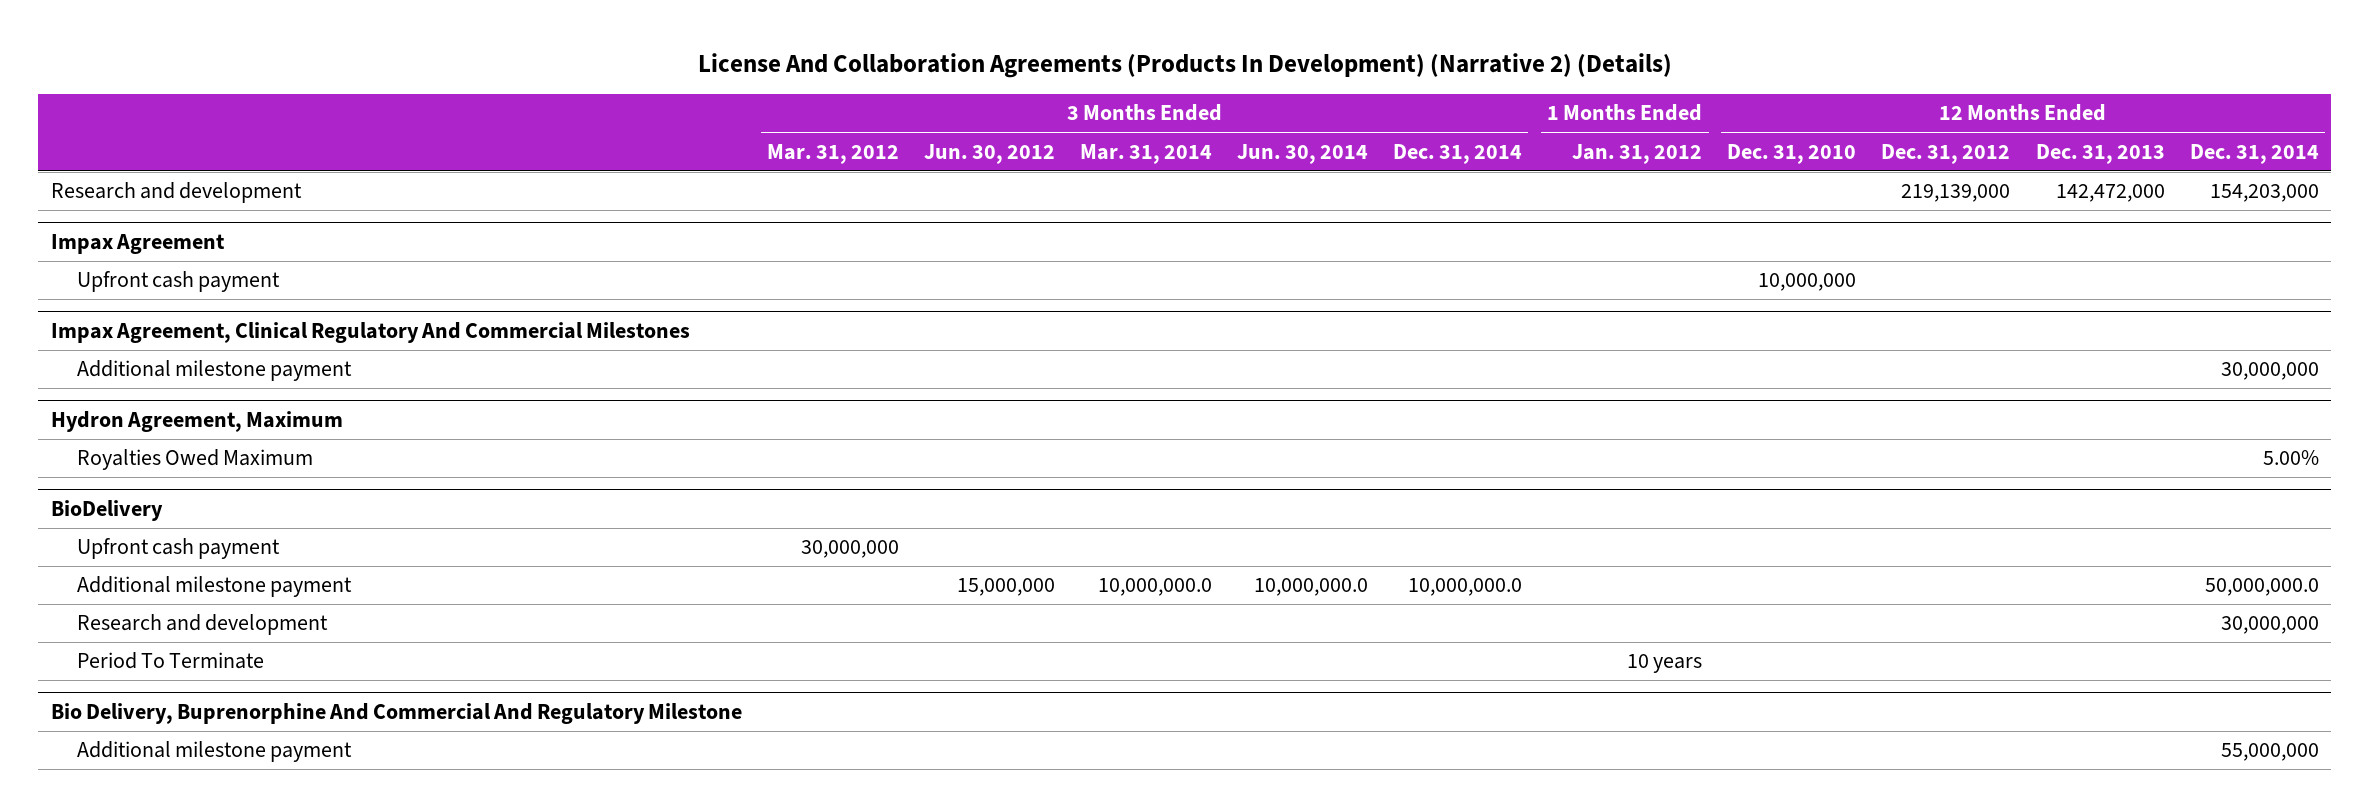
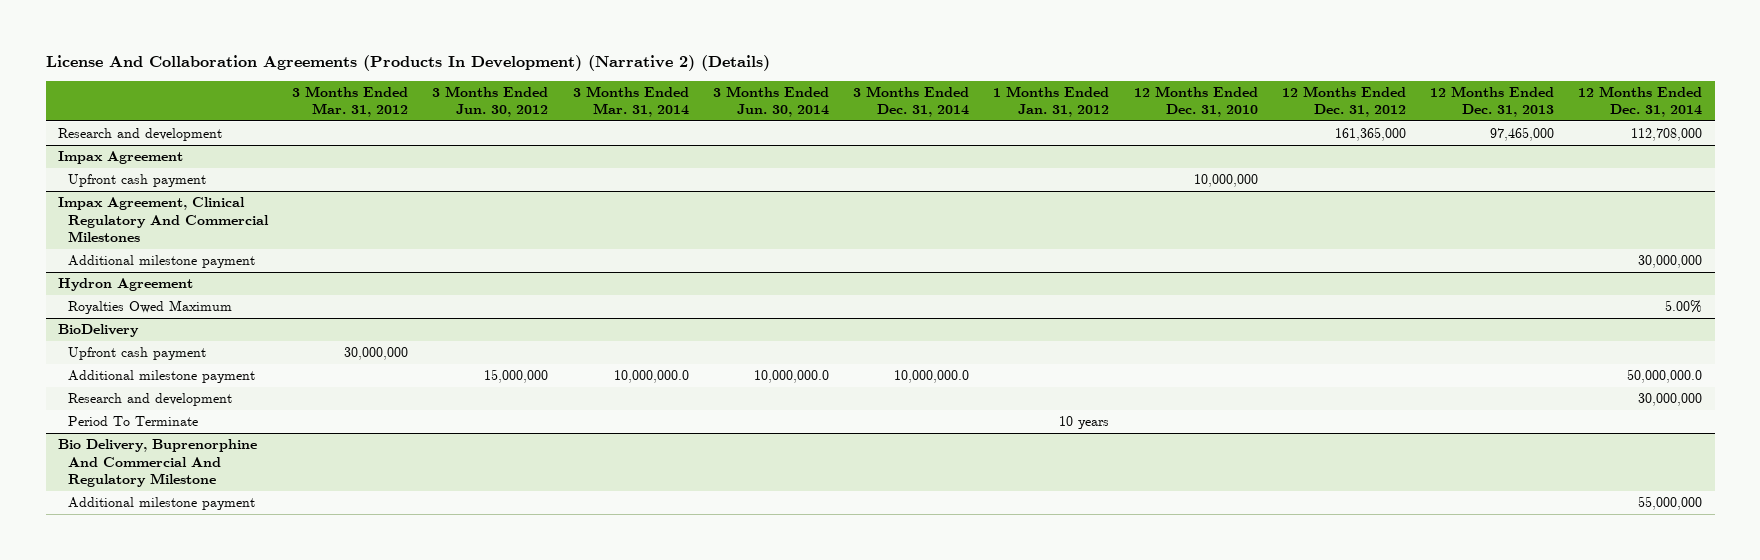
- Research and development | | | | | | | | 219,139,000 | 142,472,000 | 154,203,000
+ Research and development | | | | | | | | 161,365,000 | 97,465,000 | 112,708,000
- Hydron Agreement, Maximum
+ Hydron Agreement

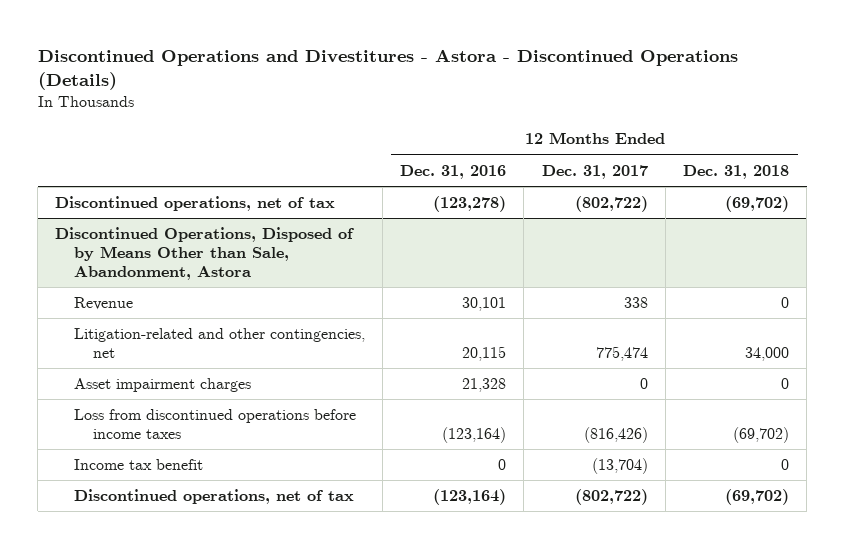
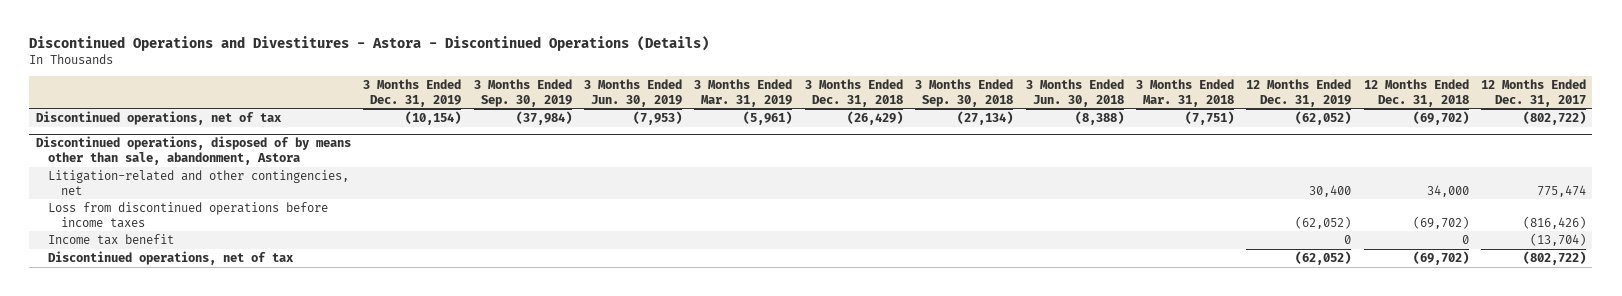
- | 12 Months Ended Dec. 31, 2016 | 12 Months Ended Dec. 31, 2017 | 12 Months Ended Dec. 31, 2018
+ | 3 Months Ended Dec. 31, 2019 | 3 Months Ended Sep. 30, 2019 | 3 Months Ended Jun. 30, 2019 | 3 Months Ended Mar. 31, 2019 | 3 Months Ended Dec. 31, 2018 | 3 Months Ended Sep. 30, 2018 | 3 Months Ended Jun. 30, 2018 | 3 Months Ended Mar. 31, 2018 | 12 Months Ended Dec. 31, 2019 | 12 Months Ended Dec. 31, 2018 | 12 Months Ended Dec. 31, 2017
- Discontinued Operations, Disposed of by Means Other than Sale, Abandonment, Astora
- Revenue | 30,101 | 338 | 0
+ Discontinued operations, disposed of by means other than sale, abandonment, Astora
- Asset impairment charges | 21,328 | 0 | 0

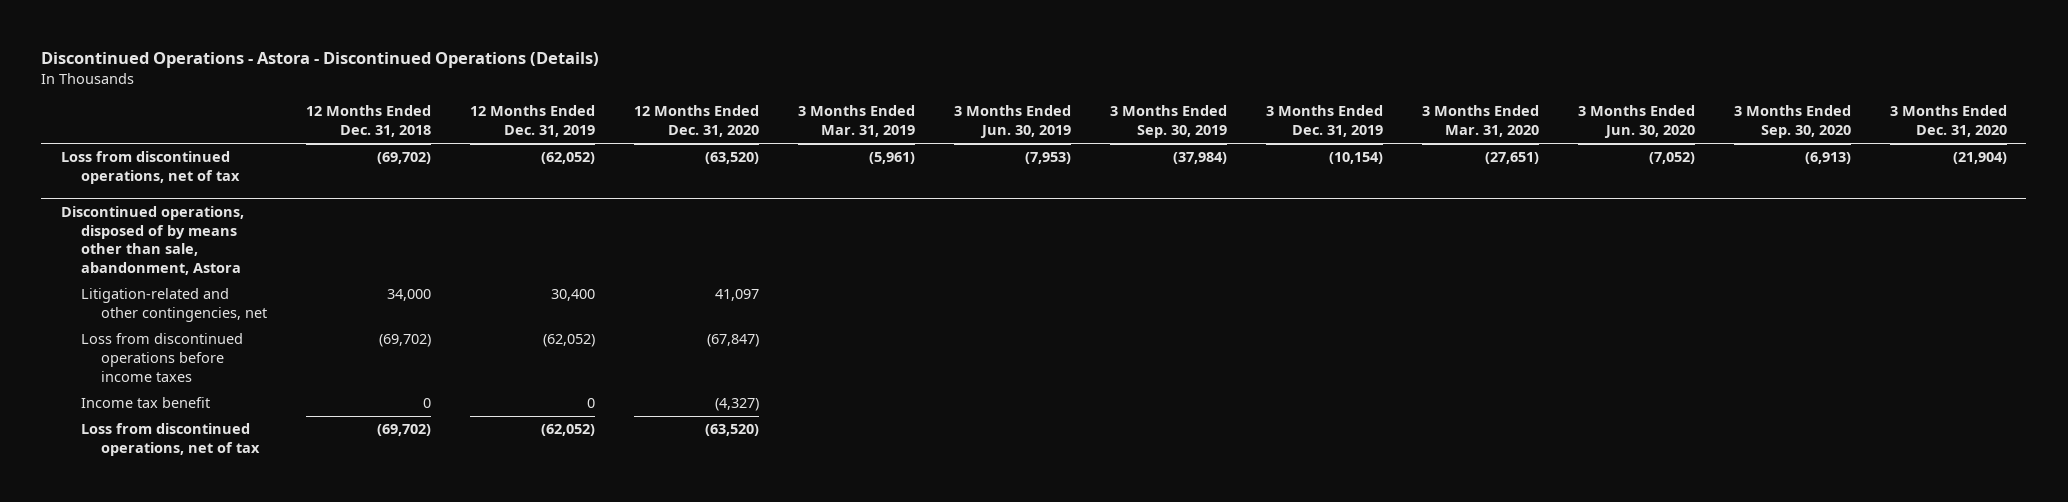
- Discontinued Operations and Divestitures - Astora - Discontinued Operations (Details)
+ Discontinued Operations - Astora - Discontinued Operations (Details)
- | 3 Months Ended Dec. 31, 2019 | 3 Months Ended Sep. 30, 2019 | 3 Months Ended Jun. 30, 2019 | 3 Months Ended Mar. 31, 2019 | 3 Months Ended Dec. 31, 2018 | 3 Months Ended Sep. 30, 2018 | 3 Months Ended Jun. 30, 2018 | 3 Months Ended Mar. 31, 2018 | 12 Months Ended Dec. 31, 2019 | 12 Months Ended Dec. 31, 2018 | 12 Months Ended Dec. 31, 2017
+ | 12 Months Ended Dec. 31, 2018 | 12 Months Ended Dec. 31, 2019 | 12 Months Ended Dec. 31, 2020 | 3 Months Ended Mar. 31, 2019 | 3 Months Ended Jun. 30, 2019 | 3 Months Ended Sep. 30, 2019 | 3 Months Ended Dec. 31, 2019 | 3 Months Ended Mar. 31, 2020 | 3 Months Ended Jun. 30, 2020 | 3 Months Ended Sep. 30, 2020 | 3 Months Ended Dec. 31, 2020
- Discontinued operations, net of tax | (10,154) | (37,984) | (7,953) | (5,961) | (26,429) | (27,134) | (8,388) | (7,751) | (62,052) | (69,702) | (802,722)
+ Loss from discontinued operations, net of tax | (69,702) | (62,052) | (63,520) | (5,961) | (7,953) | (37,984) | (10,154) | (27,651) | (7,052) | (6,913) | (21,904)
@ Discontinued operations, disposed of by means other than sale, abandonment, Astora
- Discontinued operations, net of tax | | | | | | | | | (62,052) | (69,702) | (802,722)
+ Loss from discontinued operations, net of tax | (69,702) | (62,052) | (63,520) | | | | | | | |

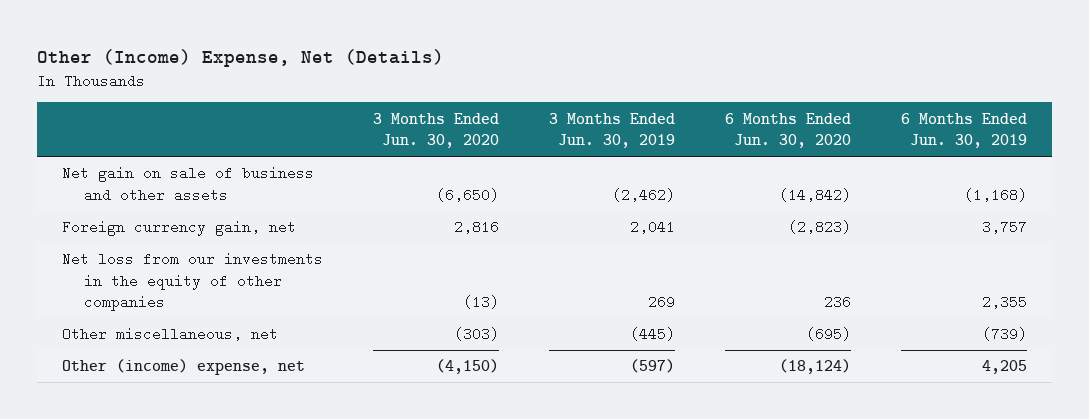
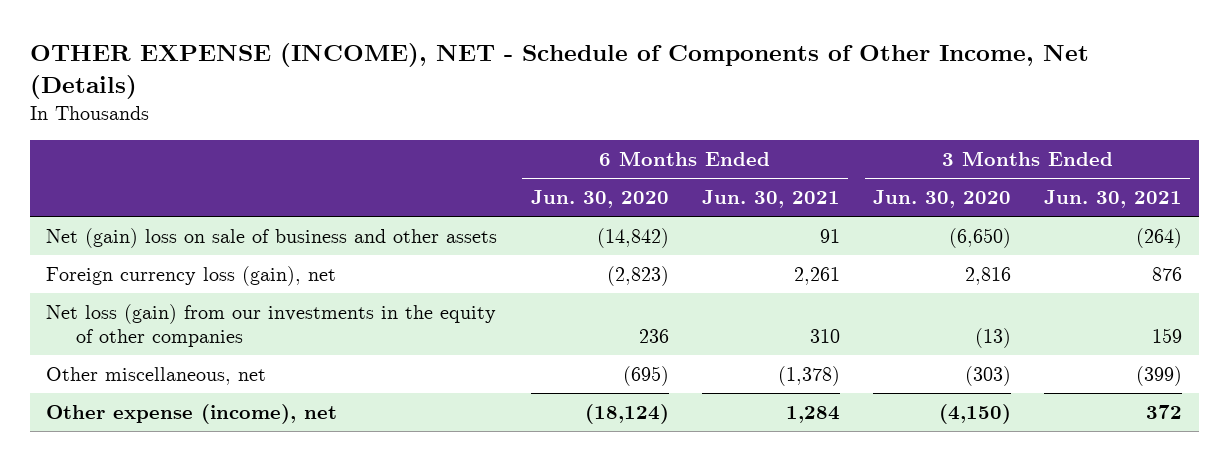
- Other (Income) Expense, Net (Details)
+ OTHER EXPENSE (INCOME), NET - Schedule of Components of Other Income, Net (Details)
- | 3 Months Ended Jun. 30, 2020 | 3 Months Ended Jun. 30, 2019 | 6 Months Ended Jun. 30, 2020 | 6 Months Ended Jun. 30, 2019
+ | 6 Months Ended Jun. 30, 2020 | 6 Months Ended Jun. 30, 2021 | 3 Months Ended Jun. 30, 2020 | 3 Months Ended Jun. 30, 2021
- Net gain on sale of business and other assets | (6,650) | (2,462) | (14,842) | (1,168)
- Foreign currency gain, net | 2,816 | 2,041 | (2,823) | 3,757
- Net loss from our investments in the equity of other companies | (13) | 269 | 236 | 2,355
+ Net (gain) loss on sale of business and other assets | (14,842) | 91 | (6,650) | (264)
+ Foreign currency loss (gain), net | (2,823) | 2,261 | 2,816 | 876
+ Net loss (gain) from our investments in the equity of other companies | 236 | 310 | (13) | 159
- Other (income) expense, net | (4,150) | (597) | (18,124) | 4,205
+ Other expense (income), net | (18,124) | 1,284 | (4,150) | 372

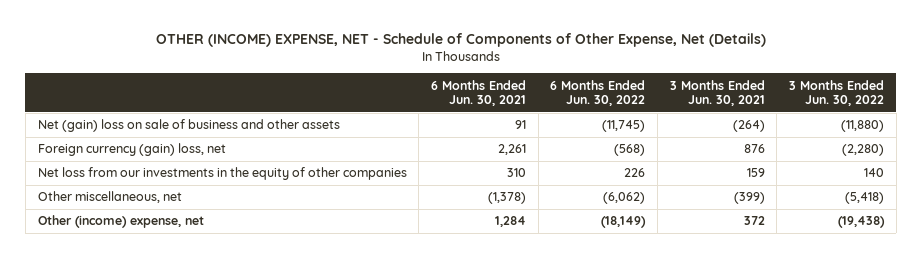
- OTHER EXPENSE (INCOME), NET - Schedule of Components of Other Income, Net (Details)
+ OTHER (INCOME) EXPENSE, NET - Schedule of Components of Other Expense, Net (Details)
- | 6 Months Ended Jun. 30, 2020 | 6 Months Ended Jun. 30, 2021 | 3 Months Ended Jun. 30, 2020 | 3 Months Ended Jun. 30, 2021
+ | 6 Months Ended Jun. 30, 2021 | 6 Months Ended Jun. 30, 2022 | 3 Months Ended Jun. 30, 2021 | 3 Months Ended Jun. 30, 2022
- Foreign currency loss (gain), net | (2,823) | 2,261 | 2,816 | 876
- Net loss (gain) from our investments in the equity of other companies | 236 | 310 | (13) | 159
+ Foreign currency (gain) loss, net | 2,261 | (568) | 876 | (2,280)
+ Net loss from our investments in the equity of other companies | 310 | 226 | 159 | 140
- Other expense (income), net | (18,124) | 1,284 | (4,150) | 372
+ Other (income) expense, net | 1,284 | (18,149) | 372 | (19,438)

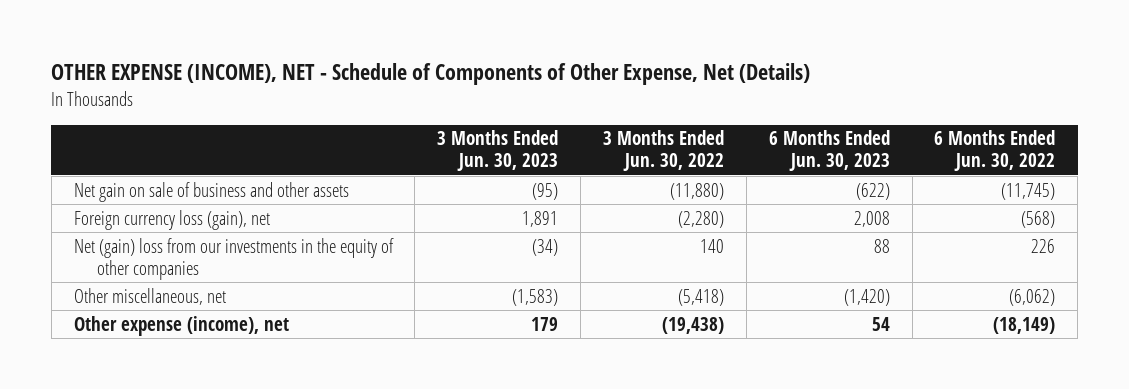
- OTHER (INCOME) EXPENSE, NET - Schedule of Components of Other Expense, Net (Details)
+ OTHER EXPENSE (INCOME), NET - Schedule of Components of Other Expense, Net (Details)
- | 6 Months Ended Jun. 30, 2021 | 6 Months Ended Jun. 30, 2022 | 3 Months Ended Jun. 30, 2021 | 3 Months Ended Jun. 30, 2022
+ | 3 Months Ended Jun. 30, 2023 | 3 Months Ended Jun. 30, 2022 | 6 Months Ended Jun. 30, 2023 | 6 Months Ended Jun. 30, 2022
- Net (gain) loss on sale of business and other assets | 91 | (11,745) | (264) | (11,880)
- Foreign currency (gain) loss, net | 2,261 | (568) | 876 | (2,280)
- Net loss from our investments in the equity of other companies | 310 | 226 | 159 | 140
+ Net gain on sale of business and other assets | (95) | (11,880) | (622) | (11,745)
+ Foreign currency loss (gain), net | 1,891 | (2,280) | 2,008 | (568)
+ Net (gain) loss from our investments in the equity of other companies | (34) | 140 | 88 | 226
- Other (income) expense, net | 1,284 | (18,149) | 372 | (19,438)
+ Other expense (income), net | 179 | (19,438) | 54 | (18,149)

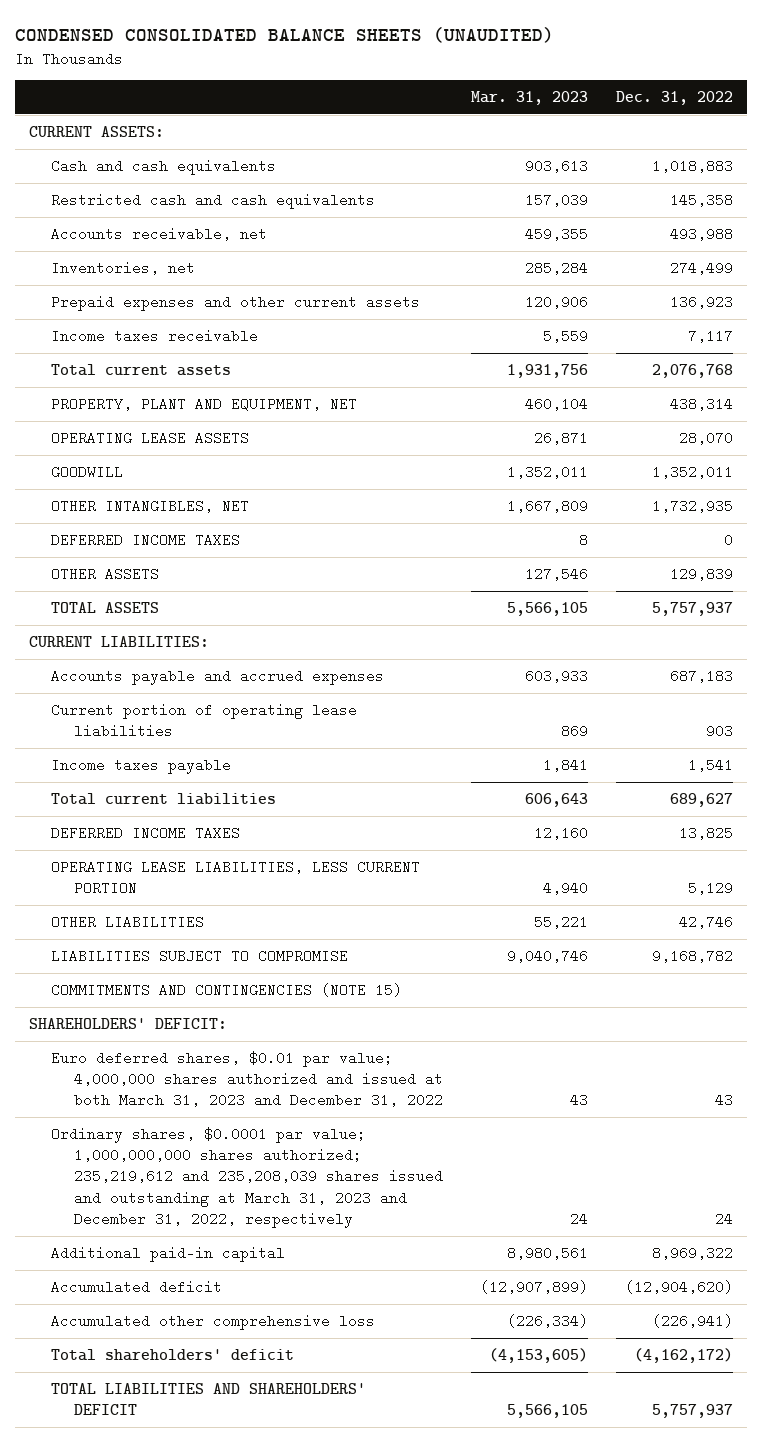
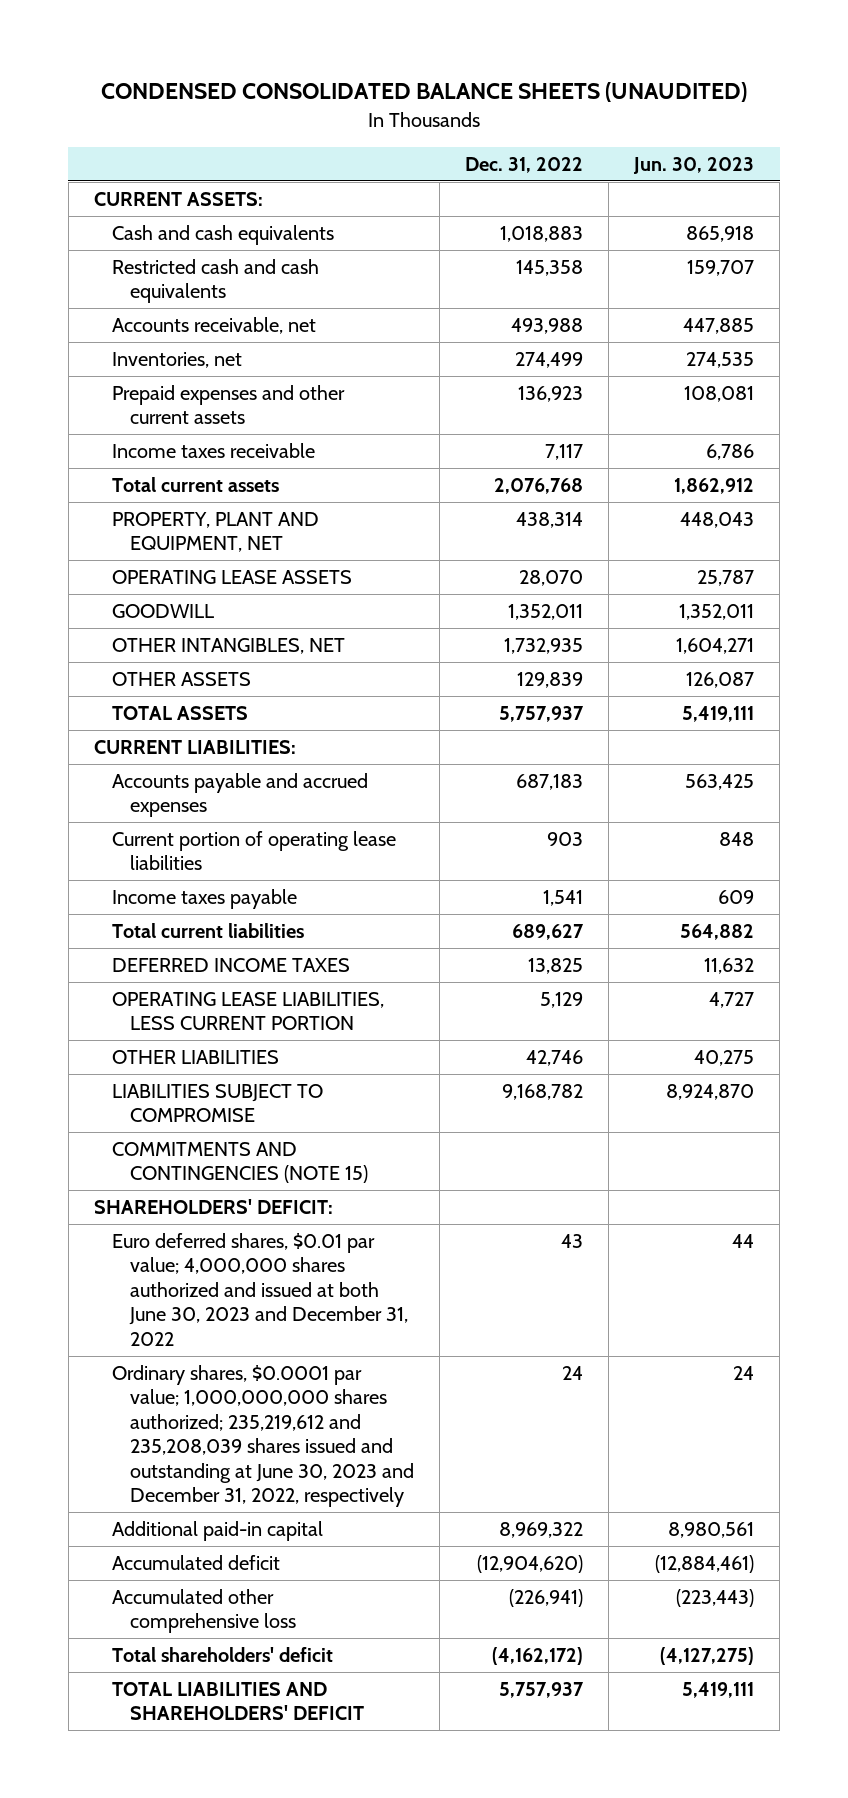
- | Mar. 31, 2023 | Dec. 31, 2022
+ | Dec. 31, 2022 | Jun. 30, 2023
- DEFERRED INCOME TAXES | 8 | 0
- Euro deferred shares, $0.01 par value; 4,000,000 shares authorized and issued at both March 31, 2023 and December 31, 2022 | 43 | 43
- Ordinary shares, $0.0001 par value; 1,000,000,000 shares authorized; 235,219,612 and 235,208,039 shares issued and outstanding at March 31, 2023 and December 31, 2022, respectively | 24 | 24
+ Euro deferred shares, $0.01 par value; 4,000,000 shares authorized and issued at both June 30, 2023 and December 31, 2022 | 43 | 44
+ Ordinary shares, $0.0001 par value; 1,000,000,000 shares authorized; 235,219,612 and 235,208,039 shares issued and outstanding at June 30, 2023 and December 31, 2022, respectively | 24 | 24

